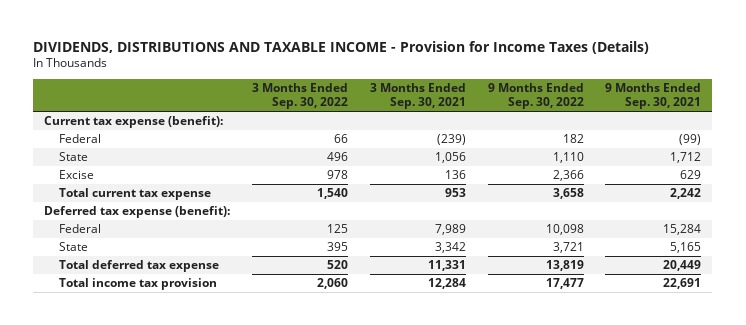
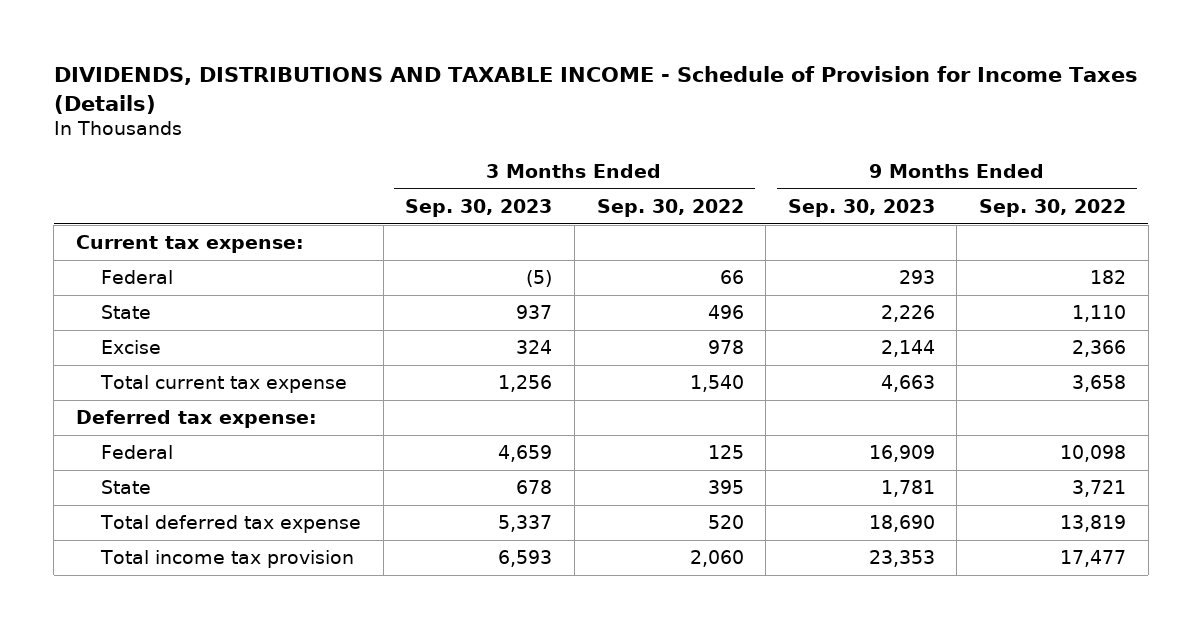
- DIVIDENDS, DISTRIBUTIONS AND TAXABLE INCOME - Provision for Income Taxes (Details)
+ DIVIDENDS, DISTRIBUTIONS AND TAXABLE INCOME - Schedule of Provision for Income Taxes (Details)
- | 3 Months Ended Sep. 30, 2022 | 3 Months Ended Sep. 30, 2021 | 9 Months Ended Sep. 30, 2022 | 9 Months Ended Sep. 30, 2021
+ | 3 Months Ended Sep. 30, 2023 | 3 Months Ended Sep. 30, 2022 | 9 Months Ended Sep. 30, 2023 | 9 Months Ended Sep. 30, 2022
- Current tax expense (benefit):
+ Current tax expense:
- Deferred tax expense (benefit):
+ Deferred tax expense:

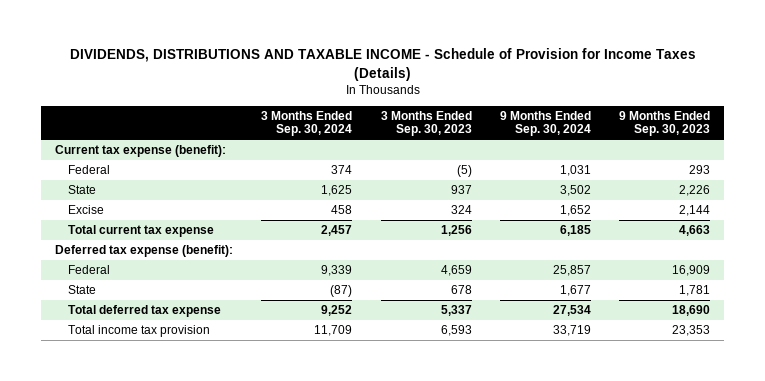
- | 3 Months Ended Sep. 30, 2023 | 3 Months Ended Sep. 30, 2022 | 9 Months Ended Sep. 30, 2023 | 9 Months Ended Sep. 30, 2022
+ | 3 Months Ended Sep. 30, 2024 | 3 Months Ended Sep. 30, 2023 | 9 Months Ended Sep. 30, 2024 | 9 Months Ended Sep. 30, 2023
- Current tax expense:
+ Current tax expense (benefit):
- Deferred tax expense:
+ Deferred tax expense (benefit):

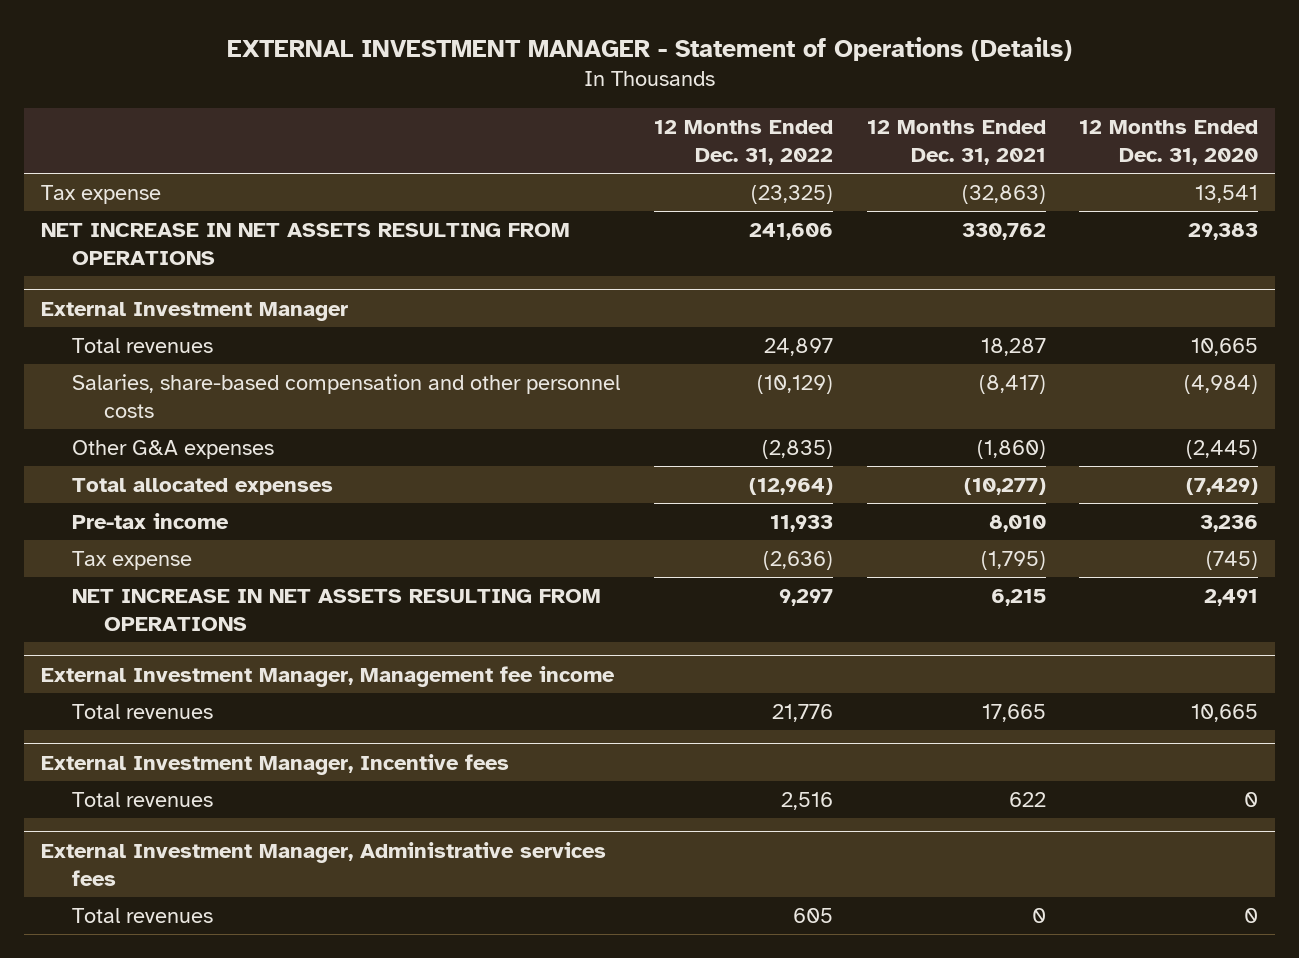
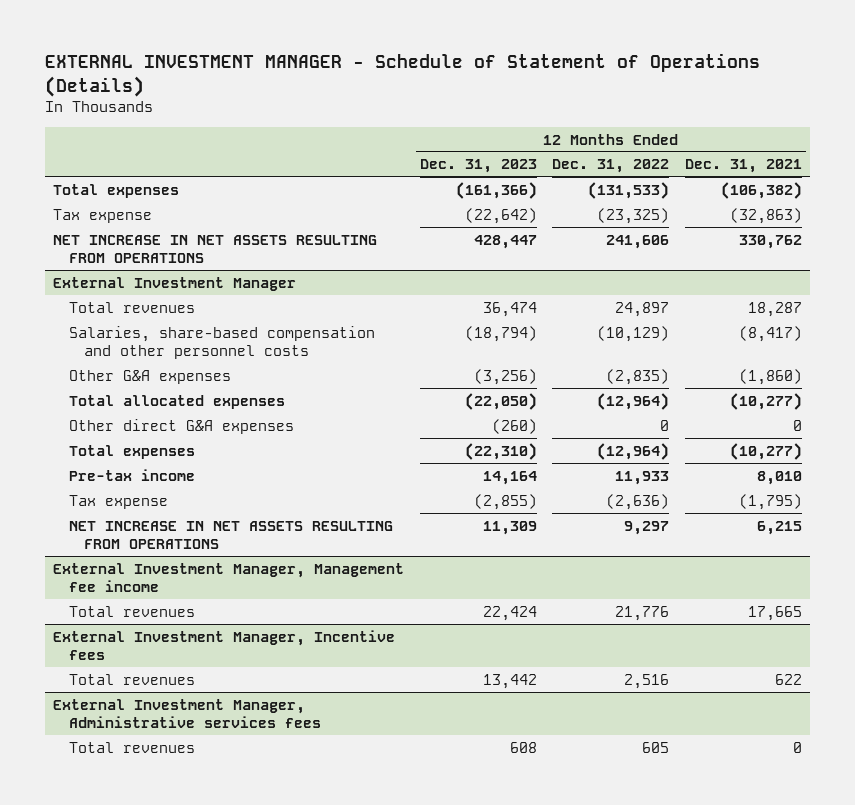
- EXTERNAL INVESTMENT MANAGER - Statement of Operations (Details)
+ EXTERNAL INVESTMENT MANAGER - Schedule of Statement of Operations (Details)
- | 12 Months Ended Dec. 31, 2022 | 12 Months Ended Dec. 31, 2021 | 12 Months Ended Dec. 31, 2020
+ | 12 Months Ended Dec. 31, 2023 | 12 Months Ended Dec. 31, 2022 | 12 Months Ended Dec. 31, 2021
+ Total expenses | (161,366) | (131,533) | (106,382)
@ External Investment Manager
+ Other direct G&A expenses | (260) | 0 | 0
+ Total expenses | (22,310) | (12,964) | (10,277)

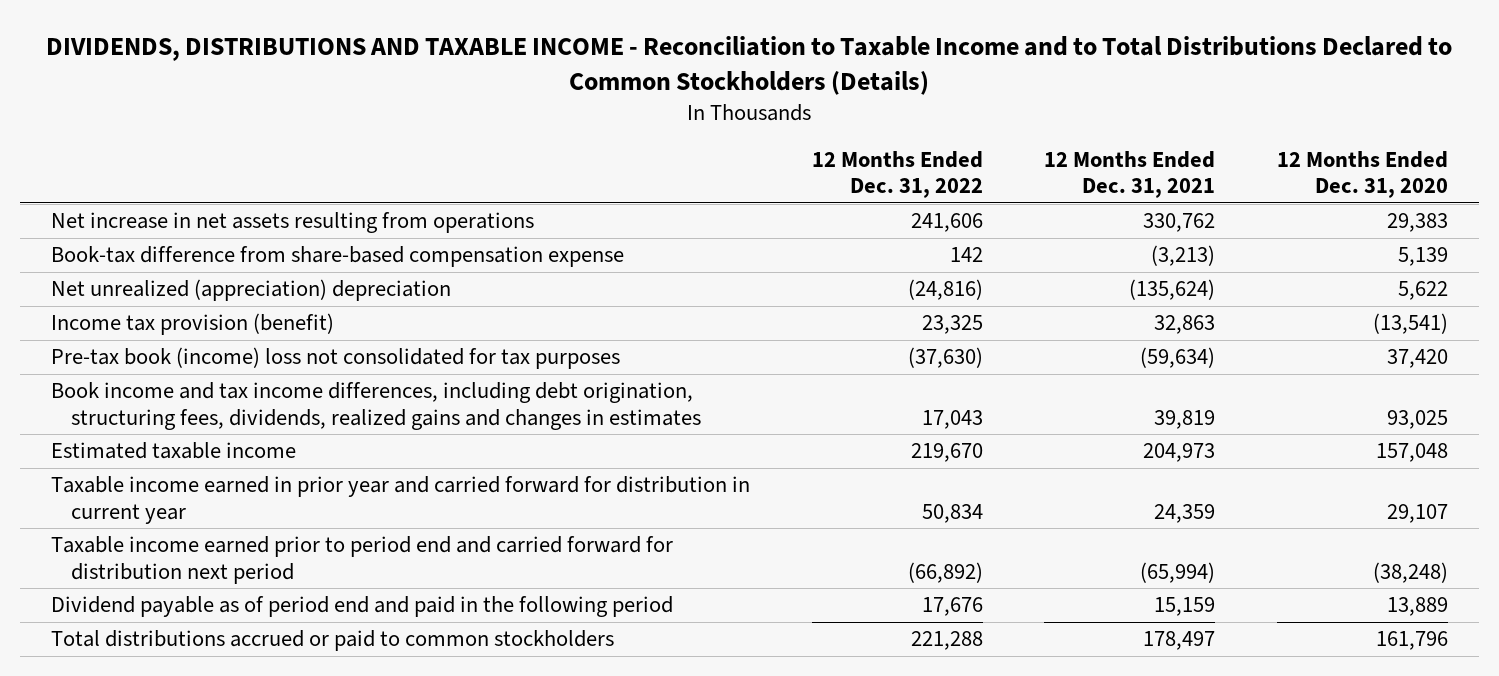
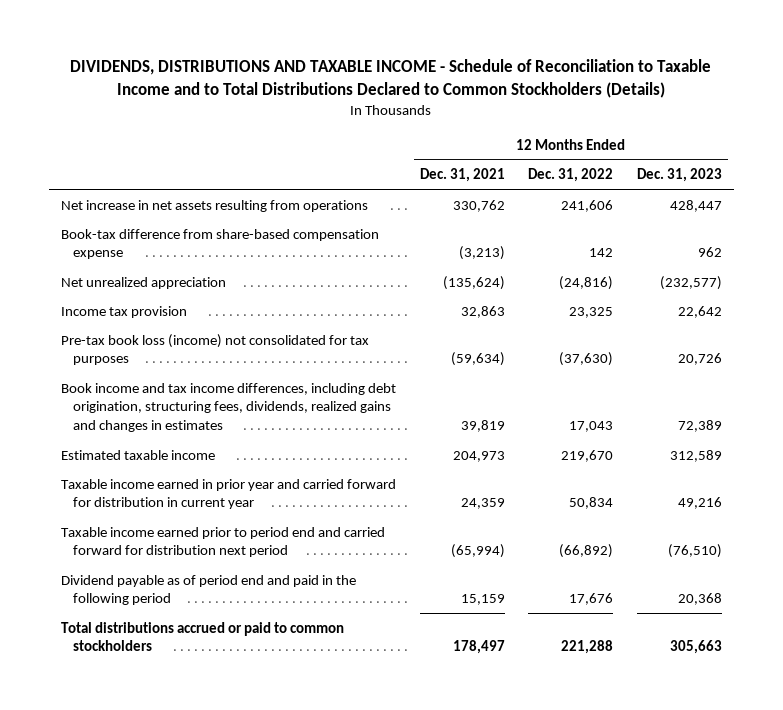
- DIVIDENDS, DISTRIBUTIONS AND TAXABLE INCOME - Reconciliation to Taxable Income and to Total Distributions Declared to Common Stockholders (Details)
+ DIVIDENDS, DISTRIBUTIONS AND TAXABLE INCOME - Schedule of Reconciliation to Taxable Income and to Total Distributions Declared to Common Stockholders (Details)
- | 12 Months Ended Dec. 31, 2022 | 12 Months Ended Dec. 31, 2021 | 12 Months Ended Dec. 31, 2020
+ | 12 Months Ended Dec. 31, 2021 | 12 Months Ended Dec. 31, 2022 | 12 Months Ended Dec. 31, 2023
- Net unrealized (appreciation) depreciation | (24,816) | (135,624) | 5,622
- Income tax provision (benefit) | 23,325 | 32,863 | (13,541)
- Pre-tax book (income) loss not consolidated for tax purposes | (37,630) | (59,634) | 37,420
+ Net unrealized appreciation | (135,624) | (24,816) | (232,577)
+ Income tax provision | 32,863 | 23,325 | 22,642
+ Pre-tax book loss (income) not consolidated for tax purposes | (59,634) | (37,630) | 20,726

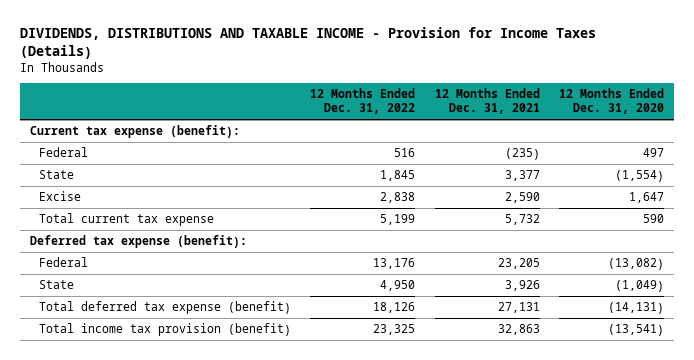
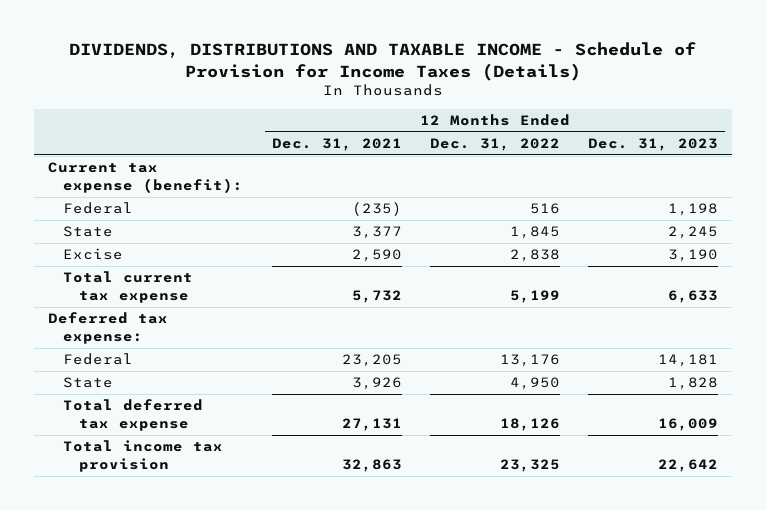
- DIVIDENDS, DISTRIBUTIONS AND TAXABLE INCOME - Provision for Income Taxes (Details)
+ DIVIDENDS, DISTRIBUTIONS AND TAXABLE INCOME - Schedule of Provision for Income Taxes (Details)
- | 12 Months Ended Dec. 31, 2022 | 12 Months Ended Dec. 31, 2021 | 12 Months Ended Dec. 31, 2020
+ | 12 Months Ended Dec. 31, 2021 | 12 Months Ended Dec. 31, 2022 | 12 Months Ended Dec. 31, 2023
- Deferred tax expense (benefit):
+ Deferred tax expense:
- Total deferred tax expense (benefit) | 18,126 | 27,131 | (14,131)
- Total income tax provision (benefit) | 23,325 | 32,863 | (13,541)
+ Total deferred tax expense | 27,131 | 18,126 | 16,009
+ Total income tax provision | 32,863 | 23,325 | 22,642

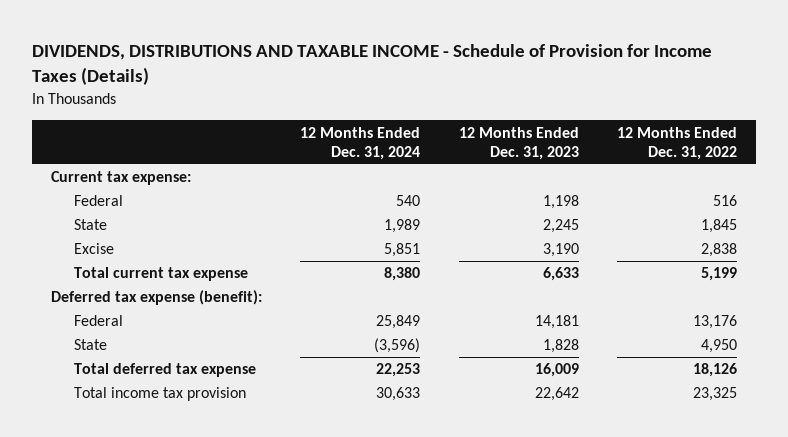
- | 12 Months Ended Dec. 31, 2021 | 12 Months Ended Dec. 31, 2022 | 12 Months Ended Dec. 31, 2023
+ | 12 Months Ended Dec. 31, 2024 | 12 Months Ended Dec. 31, 2023 | 12 Months Ended Dec. 31, 2022
- Current tax expense (benefit):
+ Current tax expense:
- Deferred tax expense:
+ Deferred tax expense (benefit):

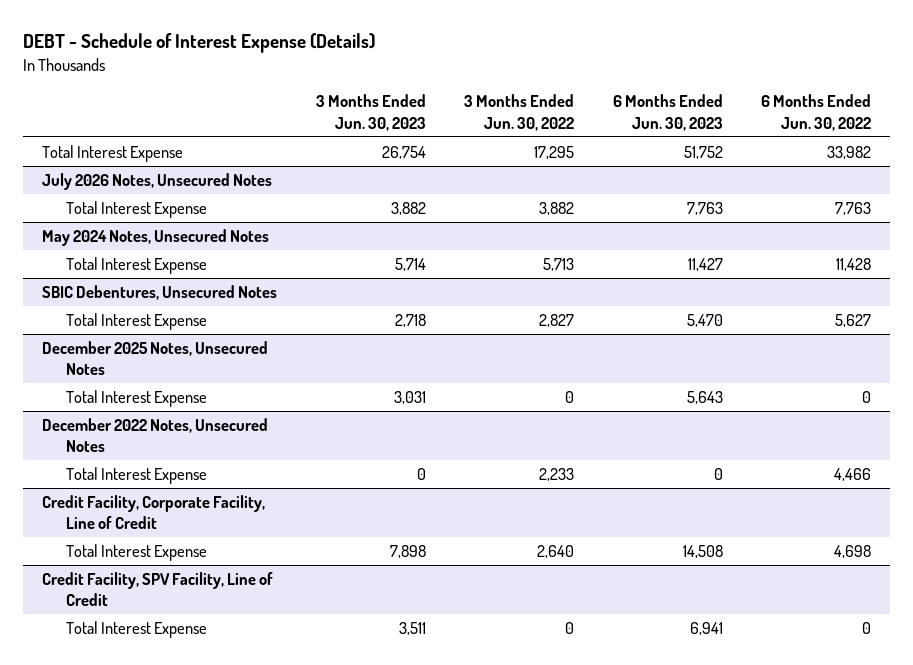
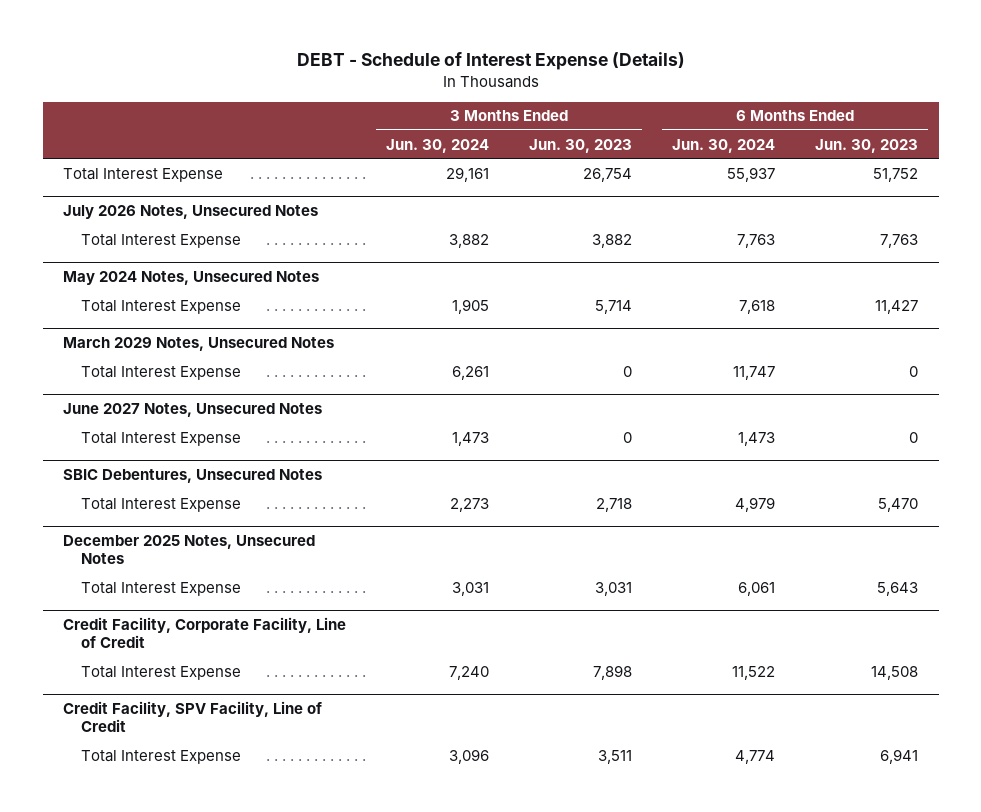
- | 3 Months Ended Jun. 30, 2023 | 3 Months Ended Jun. 30, 2022 | 6 Months Ended Jun. 30, 2023 | 6 Months Ended Jun. 30, 2022
+ | 3 Months Ended Jun. 30, 2024 | 3 Months Ended Jun. 30, 2023 | 6 Months Ended Jun. 30, 2024 | 6 Months Ended Jun. 30, 2023
+ March 2029 Notes, Unsecured Notes
+ Total Interest Expense | 6,261 | 0 | 11,747 | 0
+ June 2027 Notes, Unsecured Notes
+ Total Interest Expense | 1,473 | 0 | 1,473 | 0
- December 2022 Notes, Unsecured Notes
- Total Interest Expense | 0 | 2,233 | 0 | 4,466

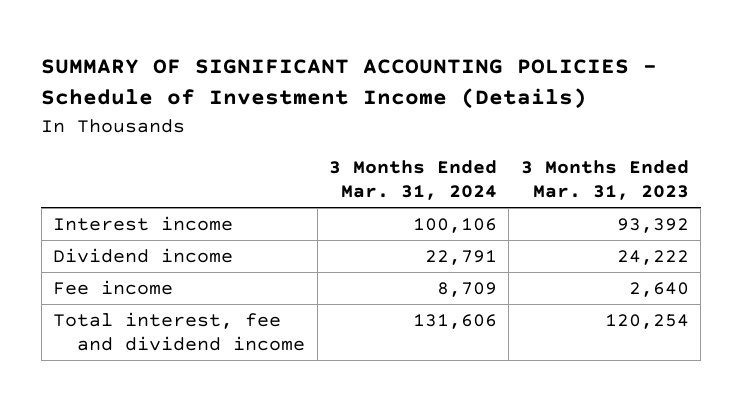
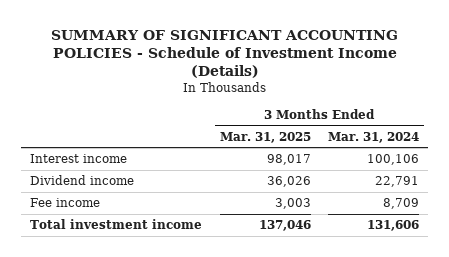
- | 3 Months Ended Mar. 31, 2024 | 3 Months Ended Mar. 31, 2023
+ | 3 Months Ended Mar. 31, 2025 | 3 Months Ended Mar. 31, 2024
- Total interest, fee and dividend income | 131,606 | 120,254
+ Total investment income | 137,046 | 131,606

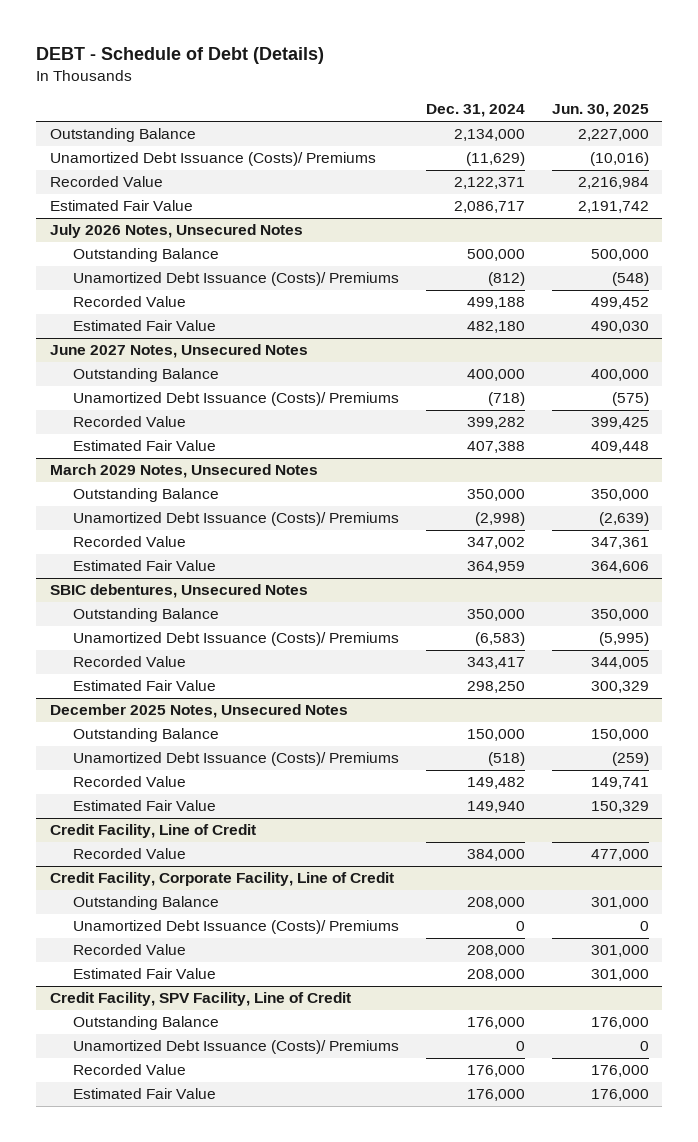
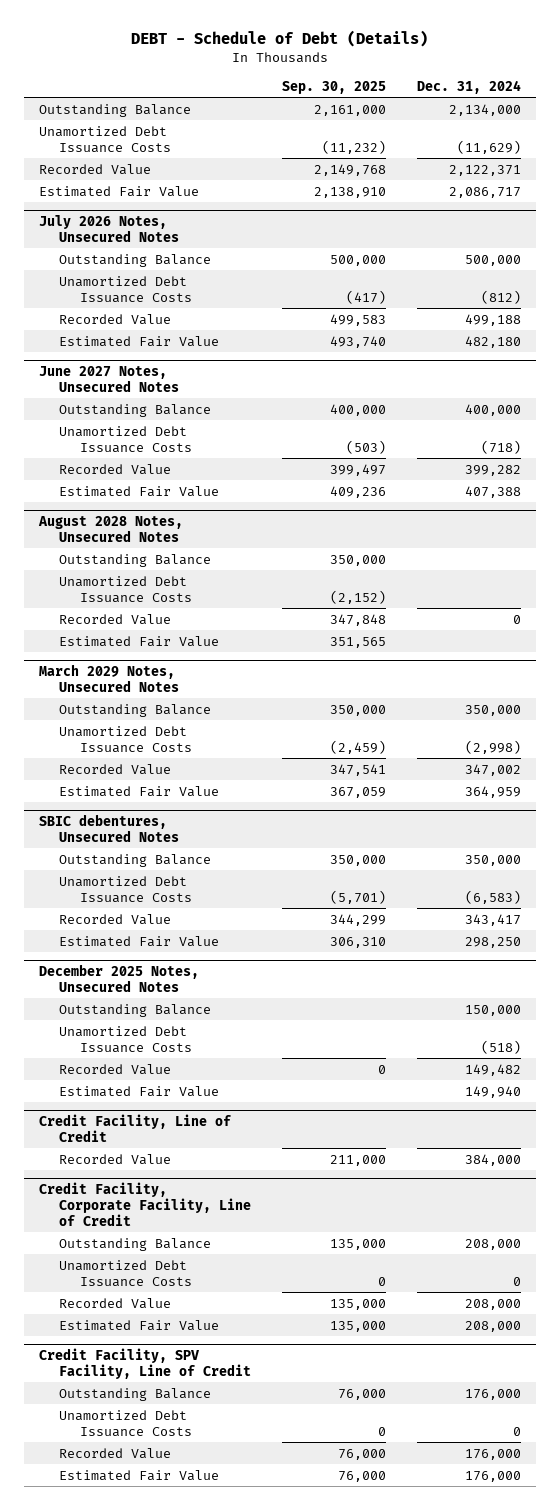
- | Dec. 31, 2024 | Jun. 30, 2025
+ | Sep. 30, 2025 | Dec. 31, 2024
- Unamortized Debt Issuance (Costs)/ Premiums | (11,629) | (10,016)
+ Unamortized Debt Issuance Costs | (11,232) | (11,629)
@ July 2026 Notes, Unsecured Notes
- Unamortized Debt Issuance (Costs)/ Premiums | (812) | (548)
+ Unamortized Debt Issuance Costs | (417) | (812)
@ June 2027 Notes, Unsecured Notes
- Unamortized Debt Issuance (Costs)/ Premiums | (718) | (575)
+ Unamortized Debt Issuance Costs | (503) | (718)
+ August 2028 Notes, Unsecured Notes
+ Outstanding Balance | 350,000 |
+ Unamortized Debt Issuance Costs | (2,152) |
+ Recorded Value | 347,848 | 0
+ Estimated Fair Value | 351,565 |
@ March 2029 Notes, Unsecured Notes
- Unamortized Debt Issuance (Costs)/ Premiums | (2,998) | (2,639)
+ Unamortized Debt Issuance Costs | (2,459) | (2,998)
@ SBIC debentures, Unsecured Notes
- Unamortized Debt Issuance (Costs)/ Premiums | (6,583) | (5,995)
+ Unamortized Debt Issuance Costs | (5,701) | (6,583)
@ December 2025 Notes, Unsecured Notes
- Unamortized Debt Issuance (Costs)/ Premiums | (518) | (259)
+ Unamortized Debt Issuance Costs | | (518)
@ Credit Facility, Corporate Facility, Line of Credit
- Unamortized Debt Issuance (Costs)/ Premiums | 0 | 0
+ Unamortized Debt Issuance Costs | 0 | 0
@ Credit Facility, SPV Facility, Line of Credit
- Unamortized Debt Issuance (Costs)/ Premiums | 0 | 0
+ Unamortized Debt Issuance Costs | 0 | 0

